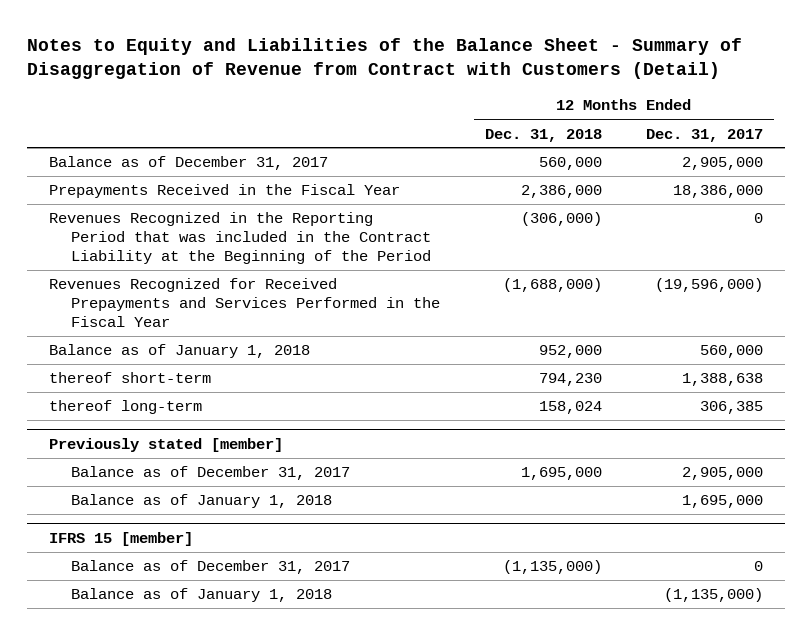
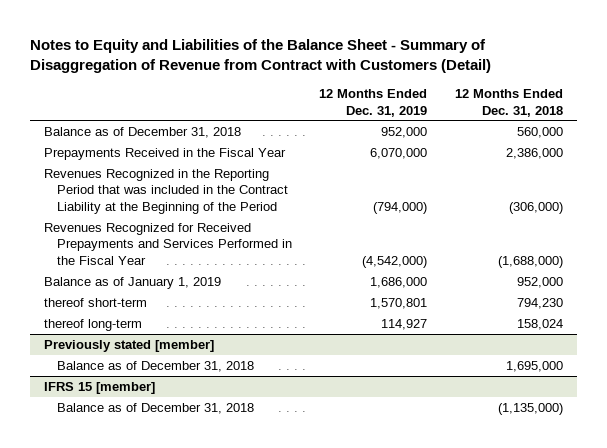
- | 12 Months Ended Dec. 31, 2018 | 12 Months Ended Dec. 31, 2017
+ | 12 Months Ended Dec. 31, 2019 | 12 Months Ended Dec. 31, 2018
- Balance as of December 31, 2017 | 560,000 | 2,905,000
+ Balance as of December 31, 2018 | 952,000 | 560,000
- Balance as of January 1, 2018 | 952,000 | 560,000
+ Balance as of January 1, 2019 | 1,686,000 | 952,000
@ Previously stated [member]
- Balance as of December 31, 2017 | 1,695,000 | 2,905,000
- Balance as of January 1, 2018 | | 1,695,000
+ Balance as of December 31, 2018 | | 1,695,000
@ IFRS 15 [member]
- Balance as of December 31, 2017 | (1,135,000) | 0
- Balance as of January 1, 2018 | | (1,135,000)
+ Balance as of December 31, 2018 | | (1,135,000)

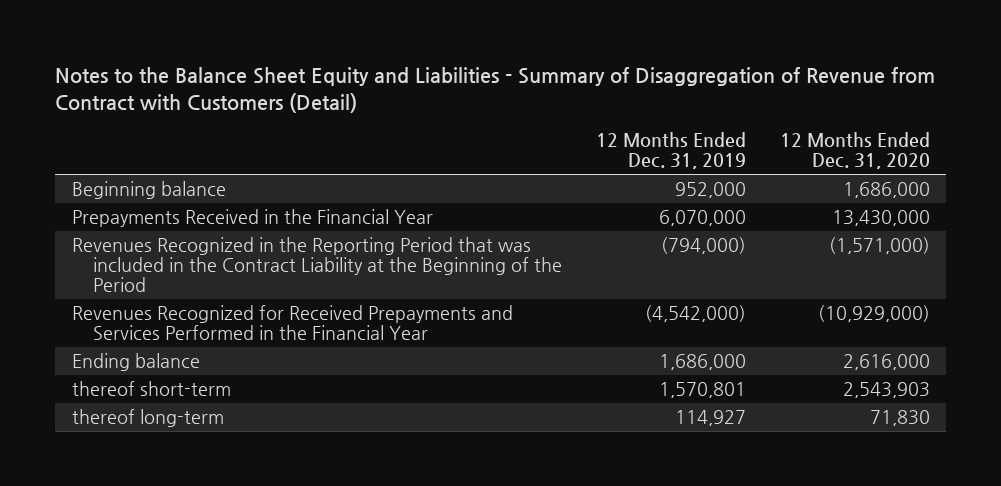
- Notes to Equity and Liabilities of the Balance Sheet - Summary of Disaggregation of Revenue from Contract with Customers (Detail)
+ Notes to the Balance Sheet Equity and Liabilities - Summary of Disaggregation of Revenue from Contract with Customers (Detail)
- | 12 Months Ended Dec. 31, 2019 | 12 Months Ended Dec. 31, 2018
+ | 12 Months Ended Dec. 31, 2019 | 12 Months Ended Dec. 31, 2020
- Balance as of December 31, 2018 | 952,000 | 560,000
- Prepayments Received in the Fiscal Year | 6,070,000 | 2,386,000
+ Beginning balance | 952,000 | 1,686,000
+ Prepayments Received in the Financial Year | 6,070,000 | 13,430,000
- Revenues Recognized for Received Prepayments and Services Performed in the Fiscal Year | (4,542,000) | (1,688,000)
- Balance as of January 1, 2019 | 1,686,000 | 952,000
+ Revenues Recognized for Received Prepayments and Services Performed in the Financial Year | (4,542,000) | (10,929,000)
+ Ending balance | 1,686,000 | 2,616,000
- Previously stated [member]
- Balance as of December 31, 2018 | | 1,695,000
- IFRS 15 [member]
- Balance as of December 31, 2018 | | (1,135,000)

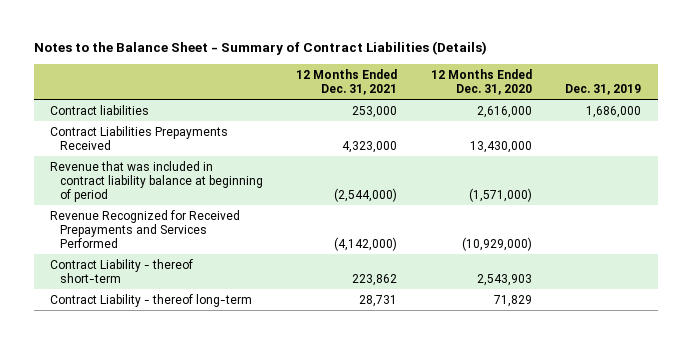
- Notes to the Balance Sheet Equity and Liabilities - Summary of Disaggregation of Revenue from Contract with Customers (Detail)
+ Notes to the Balance Sheet - Summary of Contract Liabilities (Details)
- | 12 Months Ended Dec. 31, 2019 | 12 Months Ended Dec. 31, 2020
+ | 12 Months Ended Dec. 31, 2021 | 12 Months Ended Dec. 31, 2020 | Dec. 31, 2019
- Beginning balance | 952,000 | 1,686,000
- Prepayments Received in the Financial Year | 6,070,000 | 13,430,000
- Revenues Recognized in the Reporting Period that was included in the Contract Liability at the Beginning of the Period | (794,000) | (1,571,000)
- Revenues Recognized for Received Prepayments and Services Performed in the Financial Year | (4,542,000) | (10,929,000)
- Ending balance | 1,686,000 | 2,616,000
- thereof short-term | 1,570,801 | 2,543,903
- thereof long-term | 114,927 | 71,830
+ Contract liabilities | 253,000 | 2,616,000 | 1,686,000
+ Contract Liabilities Prepayments Received | 4,323,000 | 13,430,000 |
+ Revenue that was included in contract liability balance at beginning of period | (2,544,000) | (1,571,000) |
+ Revenue Recognized for Received Prepayments and Services Performed | (4,142,000) | (10,929,000) |
+ Contract Liability - thereof short-term | 223,862 | 2,543,903 |
+ Contract Liability - thereof long-term | 28,731 | 71,829 |

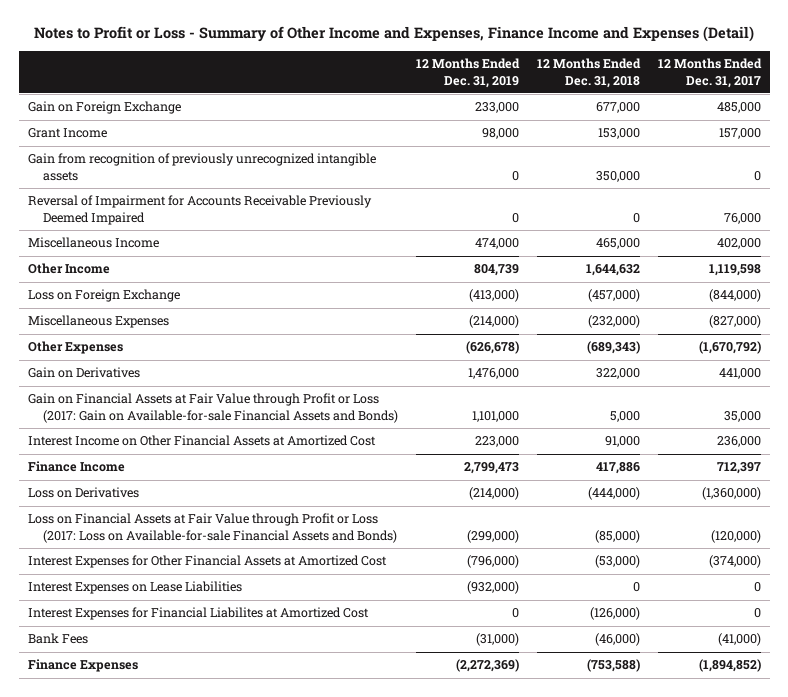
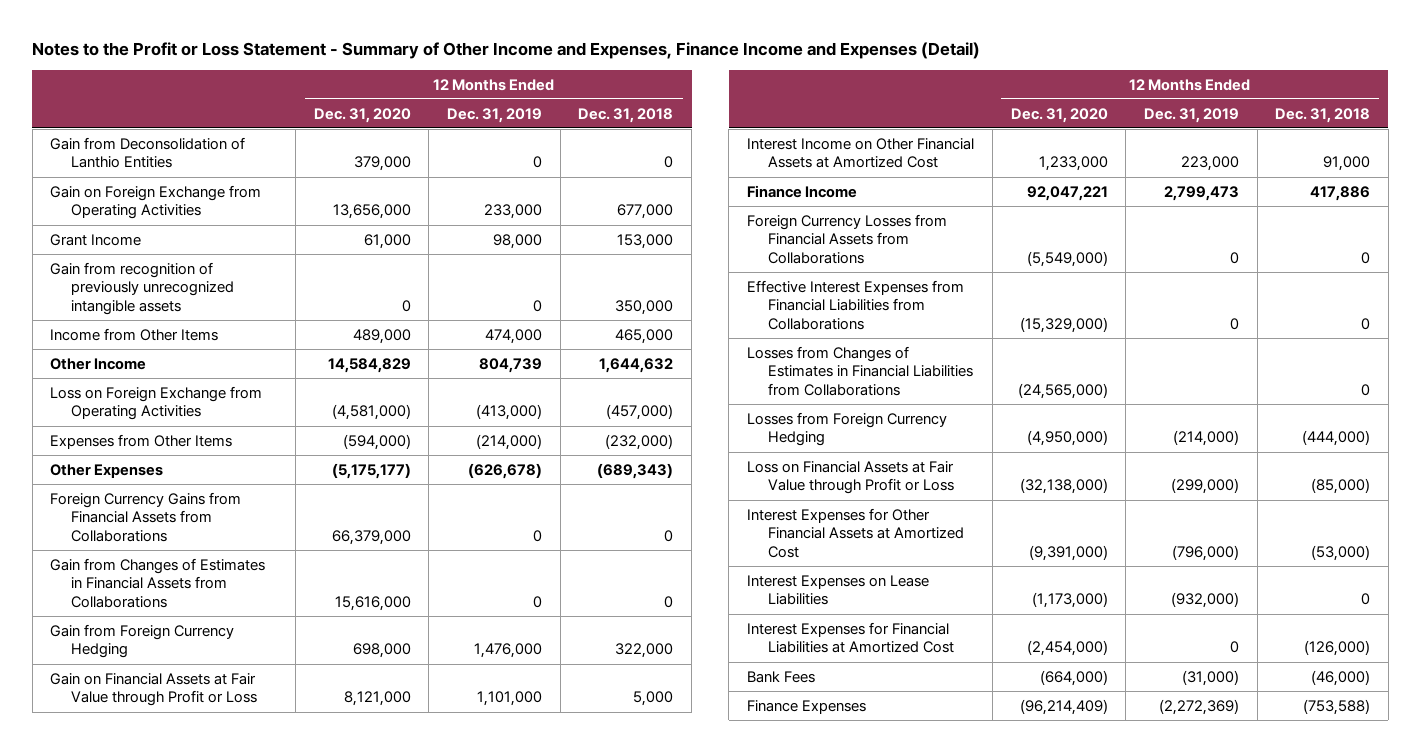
- Notes to Profit or Loss - Summary of Other Income and Expenses, Finance Income and Expenses (Detail)
+ Notes to the Profit or Loss Statement - Summary of Other Income and Expenses, Finance Income and Expenses (Detail)
- | 12 Months Ended Dec. 31, 2019 | 12 Months Ended Dec. 31, 2018 | 12 Months Ended Dec. 31, 2017
+ | 12 Months Ended Dec. 31, 2020 | 12 Months Ended Dec. 31, 2019 | 12 Months Ended Dec. 31, 2018
- Gain on Foreign Exchange | 233,000 | 677,000 | 485,000
+ Gain from Deconsolidation of Lanthio Entities | 379,000 | 0 | 0
+ Gain on Foreign Exchange from Operating Activities | 13,656,000 | 233,000 | 677,000
- Reversal of Impairment for Accounts Receivable Previously Deemed Impaired | 0 | 0 | 76,000
- Miscellaneous Income | 474,000 | 465,000 | 402,000
+ Income from Other Items | 489,000 | 474,000 | 465,000
- Loss on Foreign Exchange | (413,000) | (457,000) | (844,000)
- Miscellaneous Expenses | (214,000) | (232,000) | (827,000)
+ Loss on Foreign Exchange from Operating Activities | (4,581,000) | (413,000) | (457,000)
+ Expenses from Other Items | (594,000) | (214,000) | (232,000)
- Gain on Derivatives | 1,476,000 | 322,000 | 441,000
- Gain on Financial Assets at Fair Value through Profit or Loss (2017: Gain on Available-for-sale Financial Assets and Bonds) | 1,101,000 | 5,000 | 35,000
+ Foreign Currency Gains from Financial Assets from Collaborations | 66,379,000 | 0 | 0
+ Gain from Changes of Estimates in Financial Assets from Collaborations | 15,616,000 | 0 | 0
+ Gain from Foreign Currency Hedging | 698,000 | 1,476,000 | 322,000
+ Gain on Financial Assets at Fair Value through Profit or Loss | 8,121,000 | 1,101,000 | 5,000
- Loss on Derivatives | (214,000) | (444,000) | (1,360,000)
- Loss on Financial Assets at Fair Value through Profit or Loss (2017: Loss on Available-for-sale Financial Assets and Bonds) | (299,000) | (85,000) | (120,000)
+ Foreign Currency Losses from Financial Assets from Collaborations | (5,549,000) | 0 | 0
+ Effective Interest Expenses from Financial Liabilities from Collaborations | (15,329,000) | 0 | 0
+ Losses from Changes of Estimates in Financial Liabilities from Collaborations | (24,565,000) | | 0
+ Losses from Foreign Currency Hedging | (4,950,000) | (214,000) | (444,000)
+ Loss on Financial Assets at Fair Value through Profit or Loss | (32,138,000) | (299,000) | (85,000)
- Interest Expenses for Financial Liabilites at Amortized Cost | 0 | (126,000) | 0
+ Interest Expenses for Financial Liabilities at Amortized Cost | (2,454,000) | 0 | (126,000)

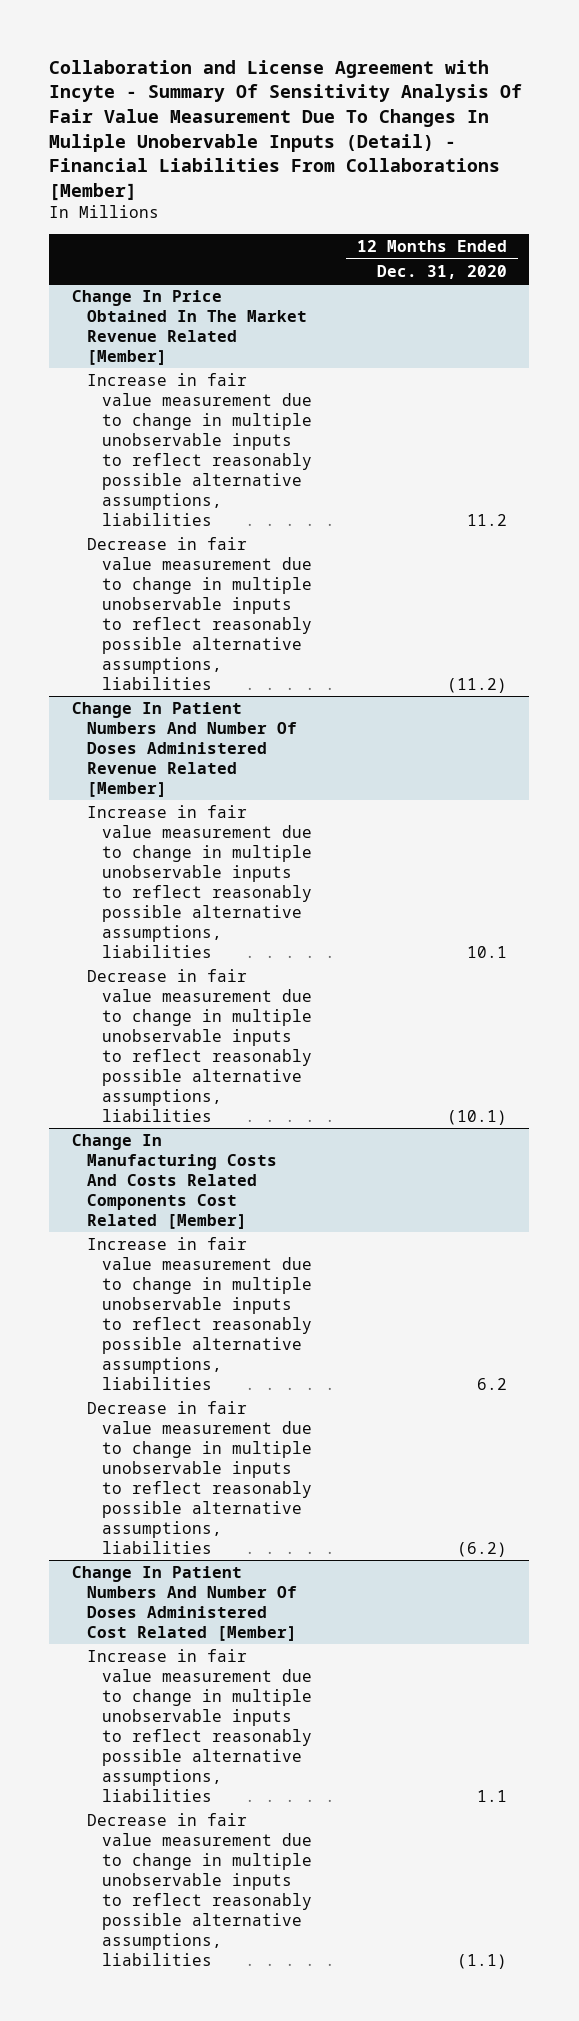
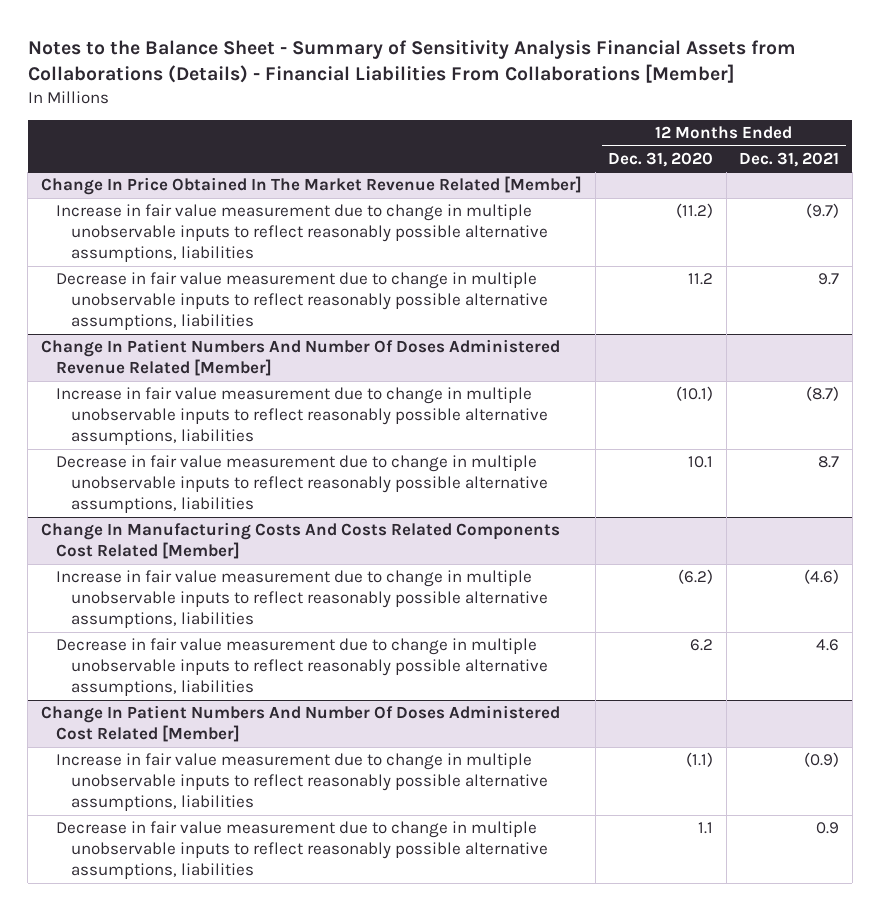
- Collaboration and License Agreement with Incyte - Summary Of Sensitivity Analysis Of Fair Value Measurement Due To Changes In Muliple Unobervable Inputs (Detail) - Financial Liabilities From Collaborations [Member]
+ Notes to the Balance Sheet - Summary of Sensitivity Analysis Financial Assets from Collaborations (Details) - Financial Liabilities From Collaborations [Member]
- | 12 Months Ended Dec. 31, 2020
+ | 12 Months Ended Dec. 31, 2020 | 12 Months Ended Dec. 31, 2021
@ Change In Price Obtained In The Market Revenue Related [Member]
- Increase in fair value measurement due to change in multiple unobservable inputs to reflect reasonably possible alternative assumptions, liabilities | 11.2
- Decrease in fair value measurement due to change in multiple unobservable inputs to reflect reasonably possible alternative assumptions, liabilities | (11.2)
+ Increase in fair value measurement due to change in multiple unobservable inputs to reflect reasonably possible alternative assumptions, liabilities | (11.2) | (9.7)
+ Decrease in fair value measurement due to change in multiple unobservable inputs to reflect reasonably possible alternative assumptions, liabilities | 11.2 | 9.7
@ Change In Patient Numbers And Number Of Doses Administered Revenue Related [Member]
- Increase in fair value measurement due to change in multiple unobservable inputs to reflect reasonably possible alternative assumptions, liabilities | 10.1
- Decrease in fair value measurement due to change in multiple unobservable inputs to reflect reasonably possible alternative assumptions, liabilities | (10.1)
+ Increase in fair value measurement due to change in multiple unobservable inputs to reflect reasonably possible alternative assumptions, liabilities | (10.1) | (8.7)
+ Decrease in fair value measurement due to change in multiple unobservable inputs to reflect reasonably possible alternative assumptions, liabilities | 10.1 | 8.7
@ Change In Manufacturing Costs And Costs Related Components Cost Related [Member]
- Increase in fair value measurement due to change in multiple unobservable inputs to reflect reasonably possible alternative assumptions, liabilities | 6.2
- Decrease in fair value measurement due to change in multiple unobservable inputs to reflect reasonably possible alternative assumptions, liabilities | (6.2)
+ Increase in fair value measurement due to change in multiple unobservable inputs to reflect reasonably possible alternative assumptions, liabilities | (6.2) | (4.6)
+ Decrease in fair value measurement due to change in multiple unobservable inputs to reflect reasonably possible alternative assumptions, liabilities | 6.2 | 4.6
@ Change In Patient Numbers And Number Of Doses Administered Cost Related [Member]
- Increase in fair value measurement due to change in multiple unobservable inputs to reflect reasonably possible alternative assumptions, liabilities | 1.1
- Decrease in fair value measurement due to change in multiple unobservable inputs to reflect reasonably possible alternative assumptions, liabilities | (1.1)
+ Increase in fair value measurement due to change in multiple unobservable inputs to reflect reasonably possible alternative assumptions, liabilities | (1.1) | (0.9)
+ Decrease in fair value measurement due to change in multiple unobservable inputs to reflect reasonably possible alternative assumptions, liabilities | 1.1 | 0.9

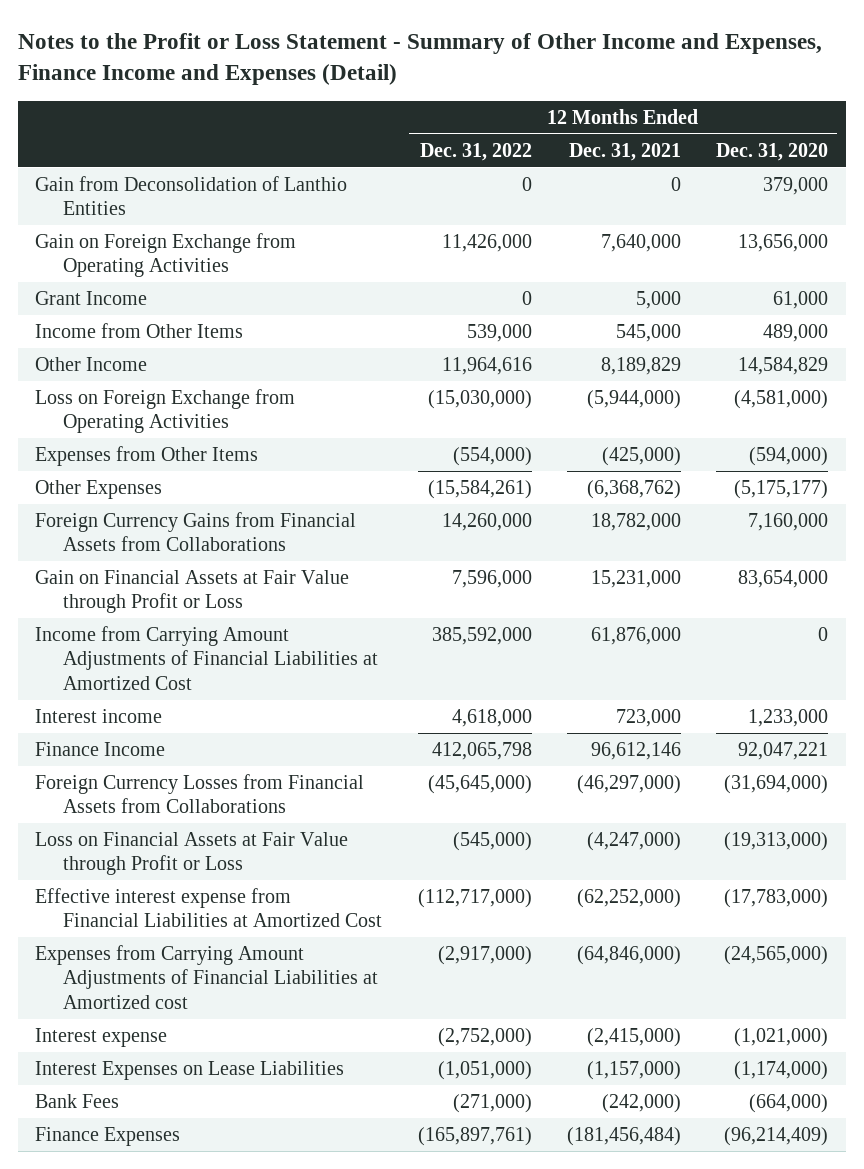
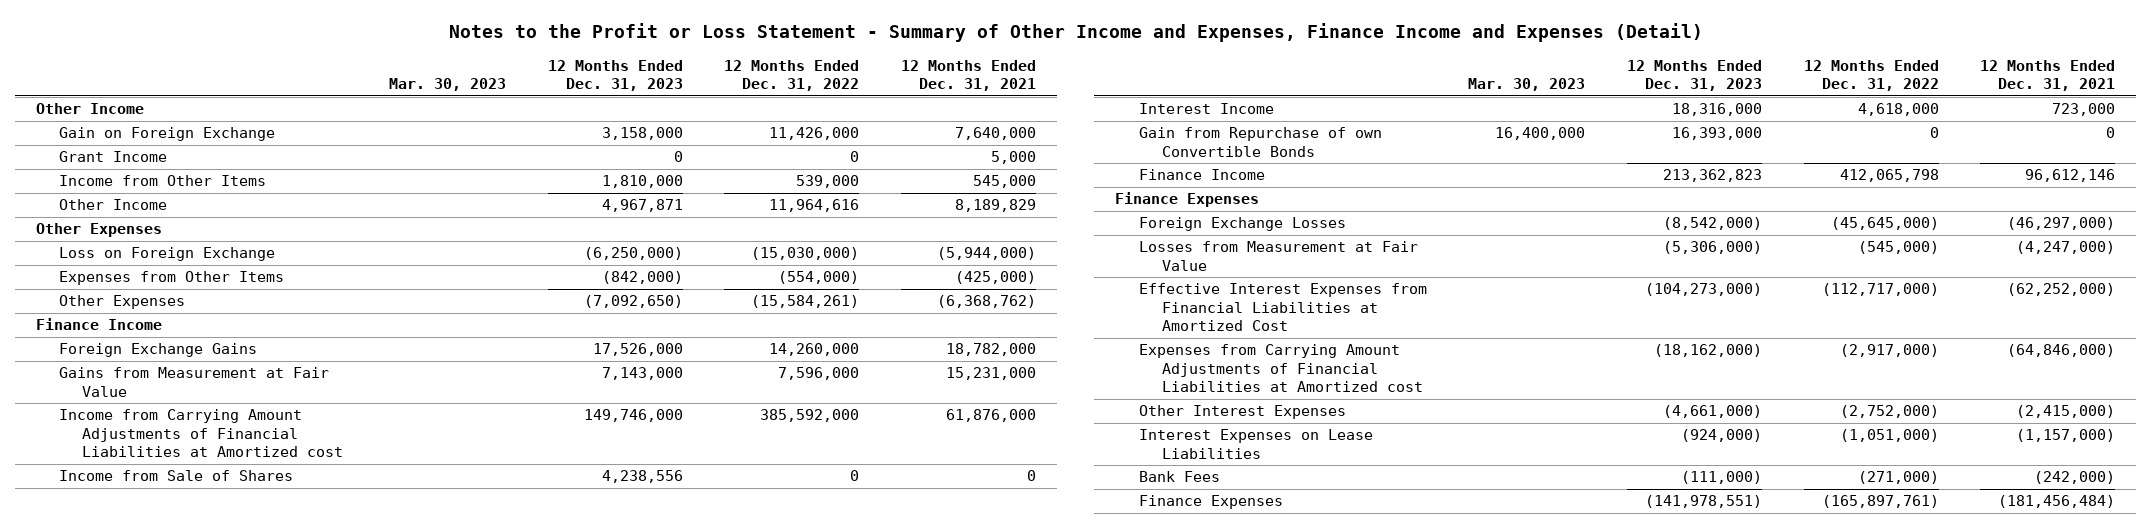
- | 12 Months Ended Dec. 31, 2022 | 12 Months Ended Dec. 31, 2021 | 12 Months Ended Dec. 31, 2020
+ | Mar. 30, 2023 | 12 Months Ended Dec. 31, 2023 | 12 Months Ended Dec. 31, 2022 | 12 Months Ended Dec. 31, 2021
- Gain from Deconsolidation of Lanthio Entities | 0 | 0 | 379,000
- Gain on Foreign Exchange from Operating Activities | 11,426,000 | 7,640,000 | 13,656,000
+ Other Income
+ Gain on Foreign Exchange | | 3,158,000 | 11,426,000 | 7,640,000
- Loss on Foreign Exchange from Operating Activities | (15,030,000) | (5,944,000) | (4,581,000)
+ Other Expenses
+ Loss on Foreign Exchange | | (6,250,000) | (15,030,000) | (5,944,000)
- Foreign Currency Gains from Financial Assets from Collaborations | 14,260,000 | 18,782,000 | 7,160,000
- Gain on Financial Assets at Fair Value through Profit or Loss | 7,596,000 | 15,231,000 | 83,654,000
- Income from Carrying Amount Adjustments of Financial Liabilities at Amortized Cost | 385,592,000 | 61,876,000 | 0
- Interest income | 4,618,000 | 723,000 | 1,233,000
+ Finance Income
+ Foreign Exchange Gains | | 17,526,000 | 14,260,000 | 18,782,000
+ Gains from Measurement at Fair Value | | 7,143,000 | 7,596,000 | 15,231,000
+ Income from Carrying Amount Adjustments of Financial Liabilities at Amortized cost | | 149,746,000 | 385,592,000 | 61,876,000
+ Income from Sale of Shares | | 4,238,556 | 0 | 0
+ Interest Income | | 18,316,000 | 4,618,000 | 723,000
+ Gain from Repurchase of own Convertible Bonds | 16,400,000 | 16,393,000 | 0 | 0
- Foreign Currency Losses from Financial Assets from Collaborations | (45,645,000) | (46,297,000) | (31,694,000)
- Loss on Financial Assets at Fair Value through Profit or Loss | (545,000) | (4,247,000) | (19,313,000)
- Effective interest expense from Financial Liabilities at Amortized Cost | (112,717,000) | (62,252,000) | (17,783,000)
+ Finance Expenses
+ Foreign Exchange Losses | | (8,542,000) | (45,645,000) | (46,297,000)
+ Losses from Measurement at Fair Value | | (5,306,000) | (545,000) | (4,247,000)
+ Effective Interest Expenses from Financial Liabilities at Amortized Cost | | (104,273,000) | (112,717,000) | (62,252,000)
- Interest expense | (2,752,000) | (2,415,000) | (1,021,000)
+ Other Interest Expenses | | (4,661,000) | (2,752,000) | (2,415,000)

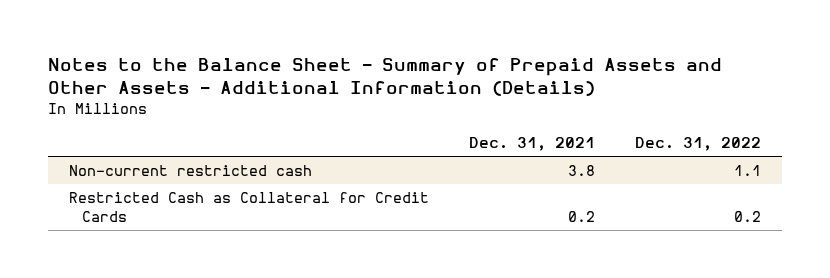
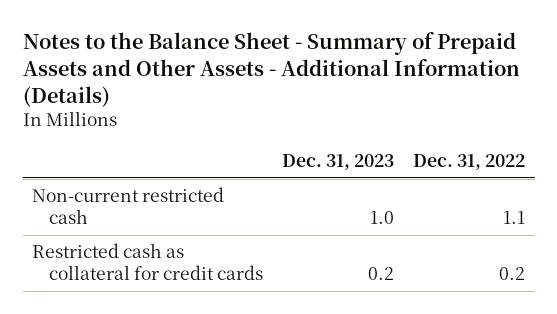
- | Dec. 31, 2021 | Dec. 31, 2022
+ | Dec. 31, 2023 | Dec. 31, 2022
- Restricted Cash as Collateral for Credit Cards | 0.2 | 0.2
+ Restricted cash as collateral for credit cards | 0.2 | 0.2

